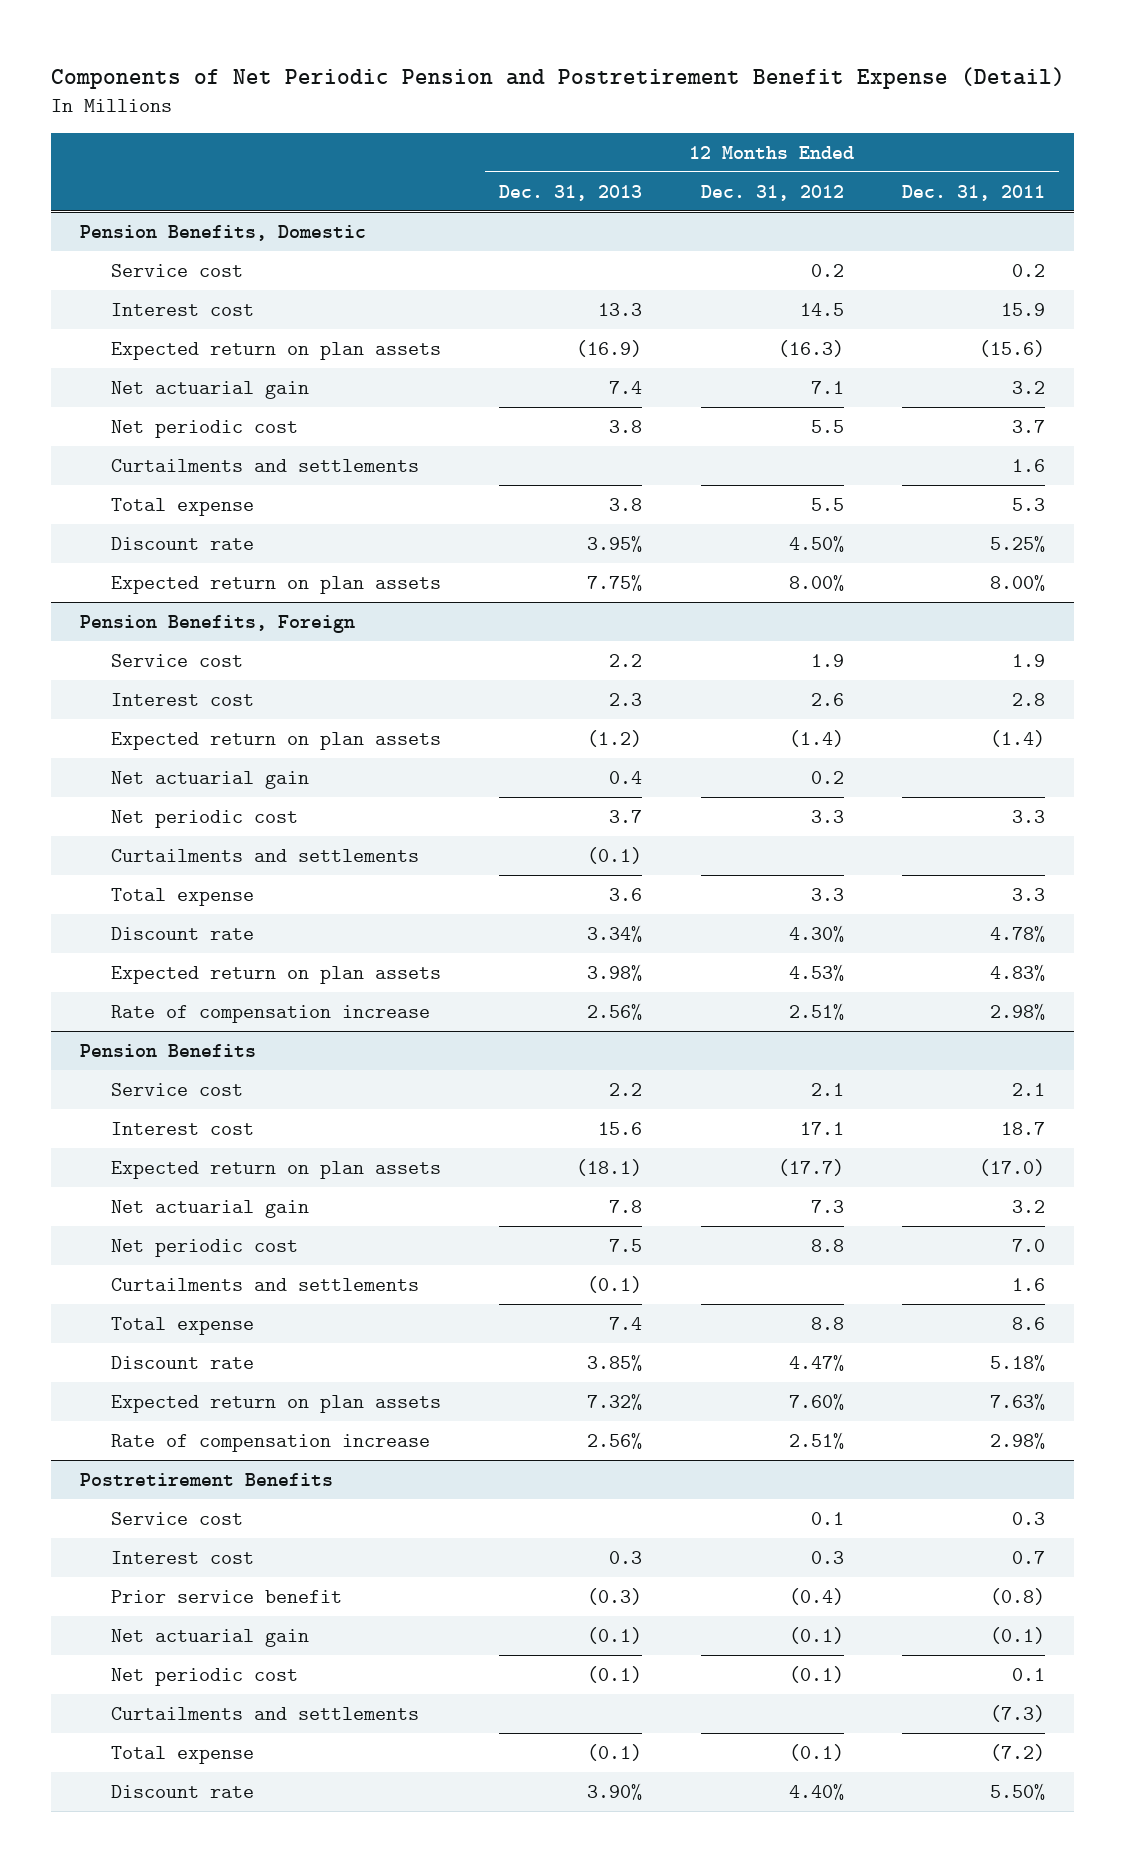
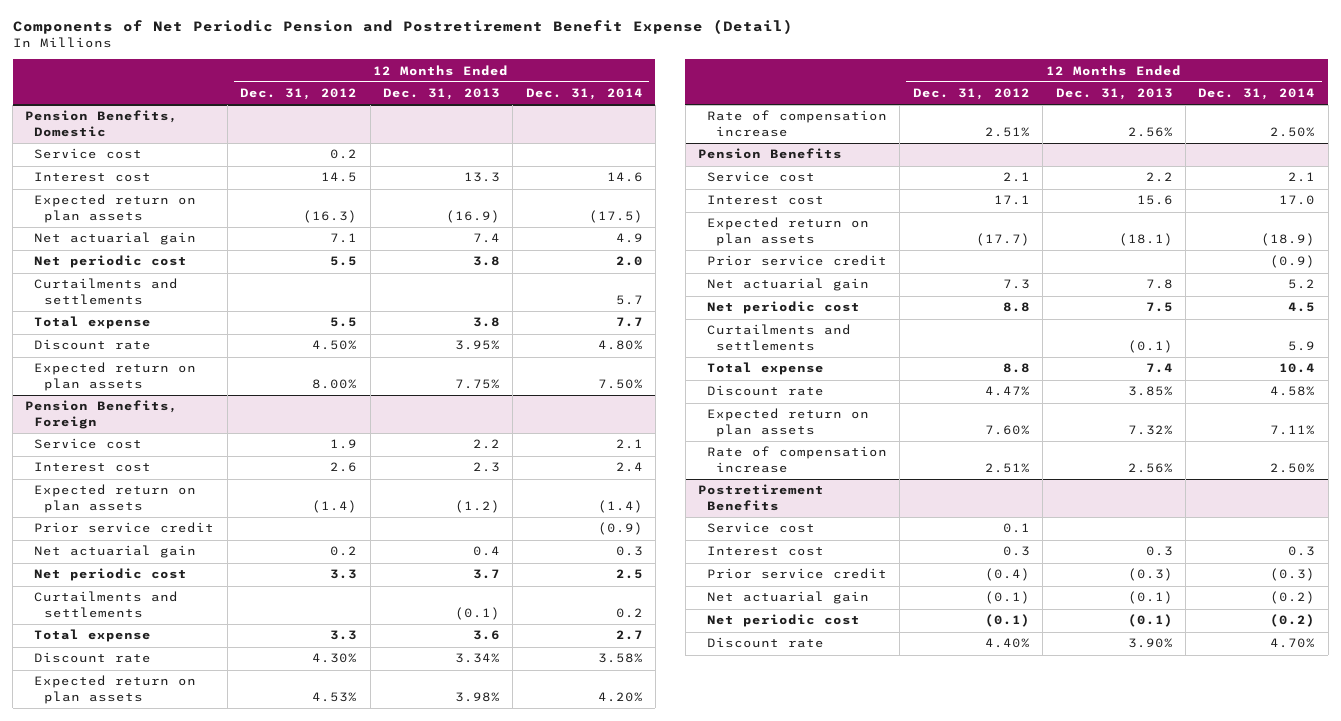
- | 12 Months Ended Dec. 31, 2013 | 12 Months Ended Dec. 31, 2012 | 12 Months Ended Dec. 31, 2011
+ | 12 Months Ended Dec. 31, 2012 | 12 Months Ended Dec. 31, 2013 | 12 Months Ended Dec. 31, 2014
@ Pension Benefits, Foreign
+ Prior service credit | | | (0.9)
@ Pension Benefits
+ Prior service credit | | | (0.9)
@ Postretirement Benefits
- Prior service benefit | (0.3) | (0.4) | (0.8)
+ Prior service credit | (0.4) | (0.3) | (0.3)
- Curtailments and settlements | | | (7.3)
- Total expense | (0.1) | (0.1) | (7.2)

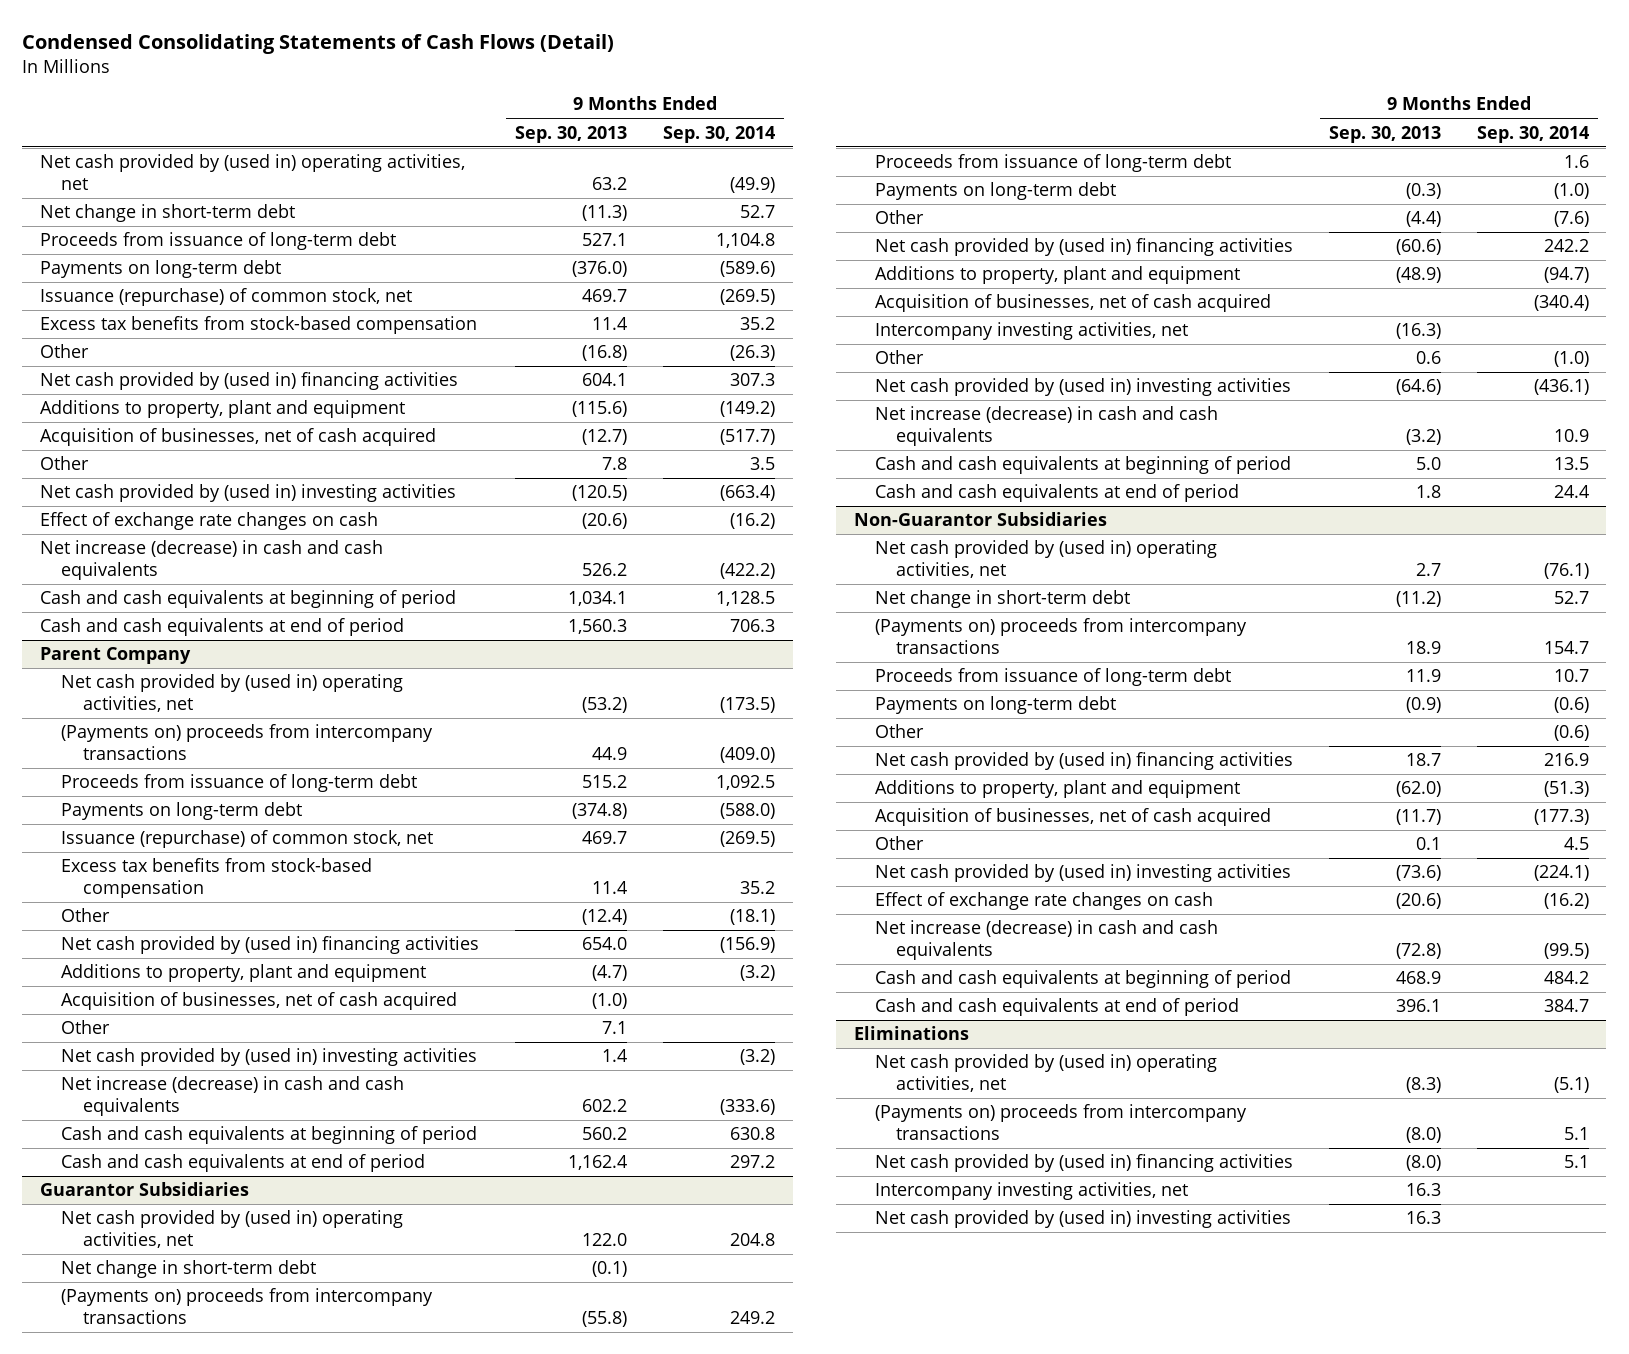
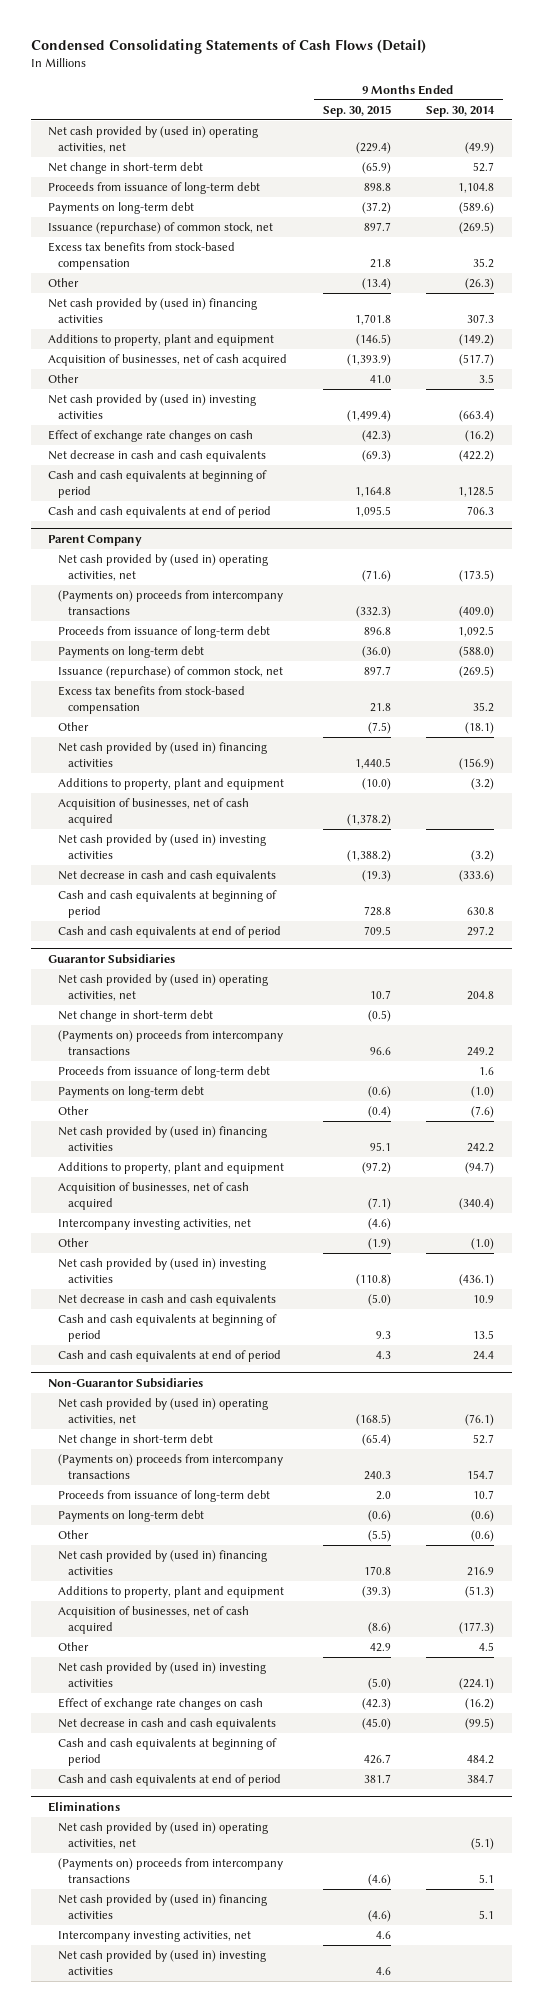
- | 9 Months Ended Sep. 30, 2013 | 9 Months Ended Sep. 30, 2014
+ | 9 Months Ended Sep. 30, 2015 | 9 Months Ended Sep. 30, 2014
- Net increase (decrease) in cash and cash equivalents | 526.2 | (422.2)
+ Net decrease in cash and cash equivalents | (69.3) | (422.2)
@ Parent Company
- Other | 7.1 |
- Net increase (decrease) in cash and cash equivalents | 602.2 | (333.6)
+ Net decrease in cash and cash equivalents | (19.3) | (333.6)
@ Guarantor Subsidiaries
- Net increase (decrease) in cash and cash equivalents | (3.2) | 10.9
+ Net decrease in cash and cash equivalents | (5.0) | 10.9
@ Non-Guarantor Subsidiaries
- Net increase (decrease) in cash and cash equivalents | (72.8) | (99.5)
+ Net decrease in cash and cash equivalents | (45.0) | (99.5)

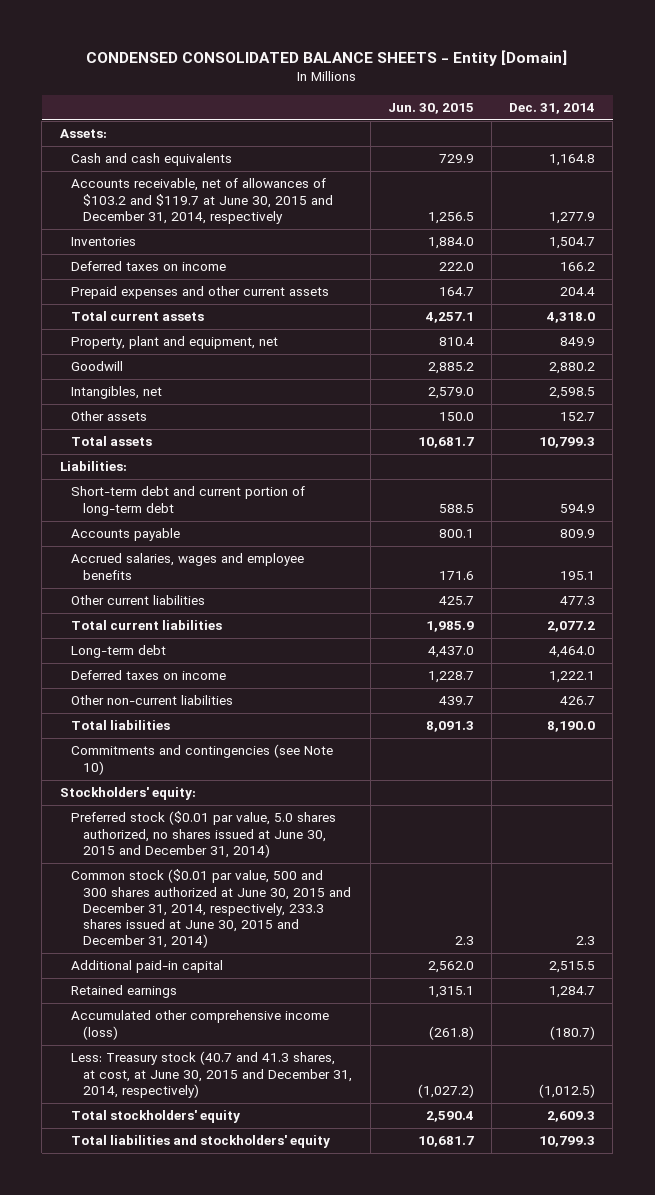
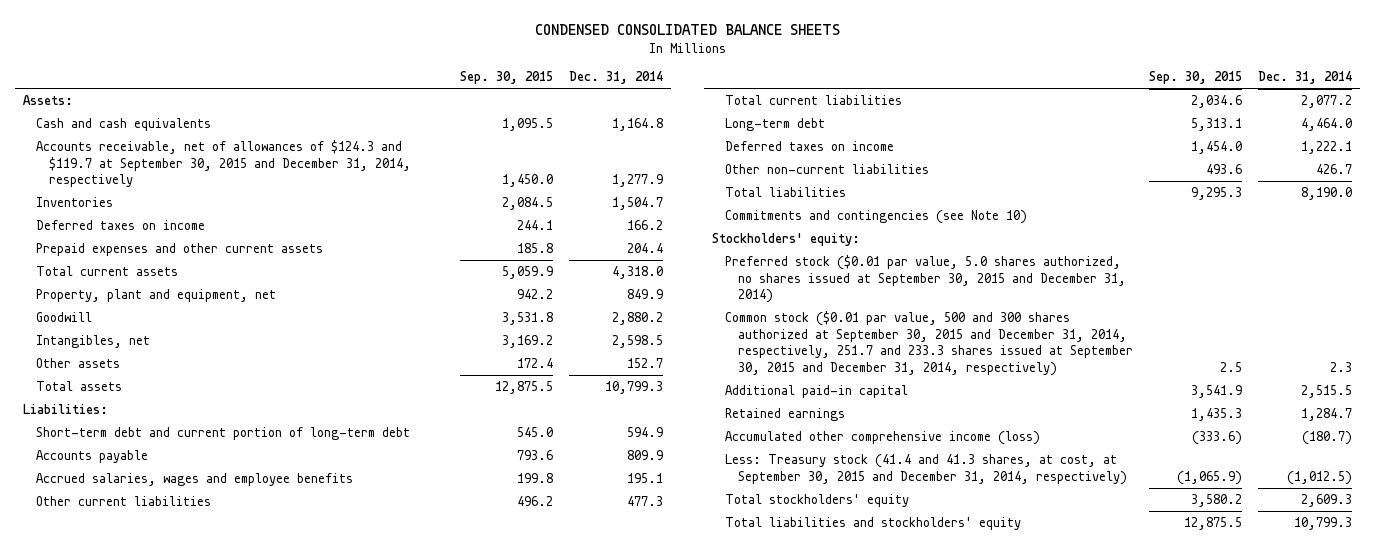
- CONDENSED CONSOLIDATED BALANCE SHEETS - Entity [Domain]
+ CONDENSED CONSOLIDATED BALANCE SHEETS
- | Jun. 30, 2015 | Dec. 31, 2014
+ | Sep. 30, 2015 | Dec. 31, 2014
- Accounts receivable, net of allowances of $103.2 and $119.7 at June 30, 2015 and December 31, 2014, respectively | 1,256.5 | 1,277.9
+ Accounts receivable, net of allowances of $124.3 and $119.7 at September 30, 2015 and December 31, 2014, respectively | 1,450.0 | 1,277.9
- Preferred stock ($0.01 par value, 5.0 shares authorized, no shares issued at June 30, 2015 and December 31, 2014)
- Common stock ($0.01 par value, 500 and 300 shares authorized at June 30, 2015 and December 31, 2014, respectively, 233.3 shares issued at June 30, 2015 and December 31, 2014) | 2.3 | 2.3
+ Preferred stock ($0.01 par value, 5.0 shares authorized, no shares issued at September 30, 2015 and December 31, 2014)
+ Common stock ($0.01 par value, 500 and 300 shares authorized at September 30, 2015 and December 31, 2014, respectively, 251.7 and 233.3 shares issued at September 30, 2015 and December 31, 2014, respectively) | 2.5 | 2.3
- Less: Treasury stock (40.7 and 41.3 shares, at cost, at June 30, 2015 and December 31, 2014, respectively) | (1,027.2) | (1,012.5)
+ Less: Treasury stock (41.4 and 41.3 shares, at cost, at September 30, 2015 and December 31, 2014, respectively) | (1,065.9) | (1,012.5)

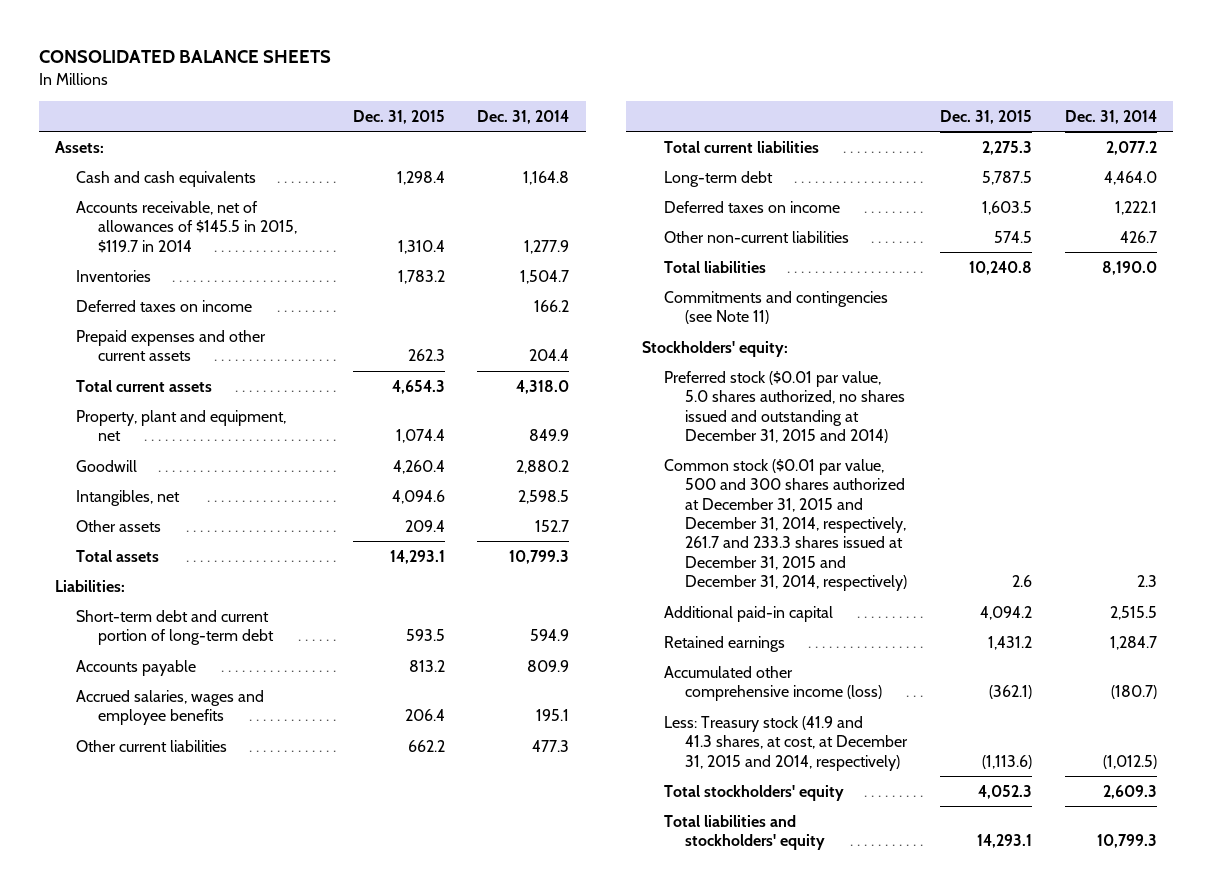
- CONDENSED CONSOLIDATED BALANCE SHEETS
+ CONSOLIDATED BALANCE SHEETS
- | Sep. 30, 2015 | Dec. 31, 2014
+ | Dec. 31, 2015 | Dec. 31, 2014
- Accounts receivable, net of allowances of $124.3 and $119.7 at September 30, 2015 and December 31, 2014, respectively | 1,450.0 | 1,277.9
+ Accounts receivable, net of allowances of $145.5 in 2015, $119.7 in 2014 | 1,310.4 | 1,277.9
- Commitments and contingencies (see Note 10)
+ Commitments and contingencies (see Note 11)
- Preferred stock ($0.01 par value, 5.0 shares authorized, no shares issued at September 30, 2015 and December 31, 2014)
- Common stock ($0.01 par value, 500 and 300 shares authorized at September 30, 2015 and December 31, 2014, respectively, 251.7 and 233.3 shares issued at September 30, 2015 and December 31, 2014, respectively) | 2.5 | 2.3
+ Preferred stock ($0.01 par value, 5.0 shares authorized, no shares issued and outstanding at December 31, 2015 and 2014)
+ Common stock ($0.01 par value, 500 and 300 shares authorized at December 31, 2015 and December 31, 2014, respectively, 261.7 and 233.3 shares issued at December 31, 2015 and December 31, 2014, respectively) | 2.6 | 2.3
- Less: Treasury stock (41.4 and 41.3 shares, at cost, at September 30, 2015 and December 31, 2014, respectively) | (1,065.9) | (1,012.5)
+ Less: Treasury stock (41.9 and 41.3 shares, at cost, at December 31, 2015 and 2014, respectively) | (1,113.6) | (1,012.5)

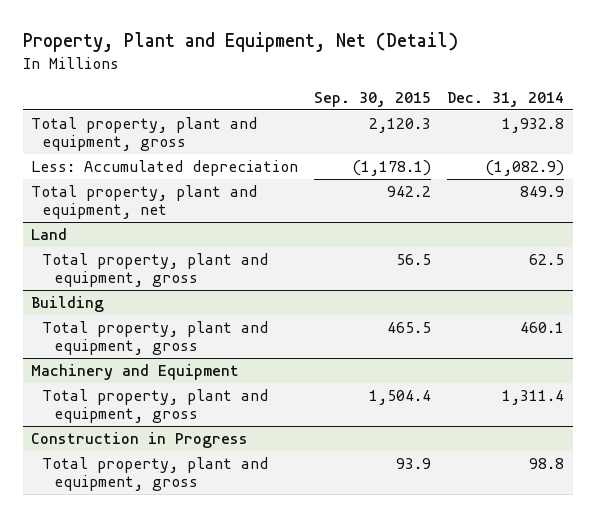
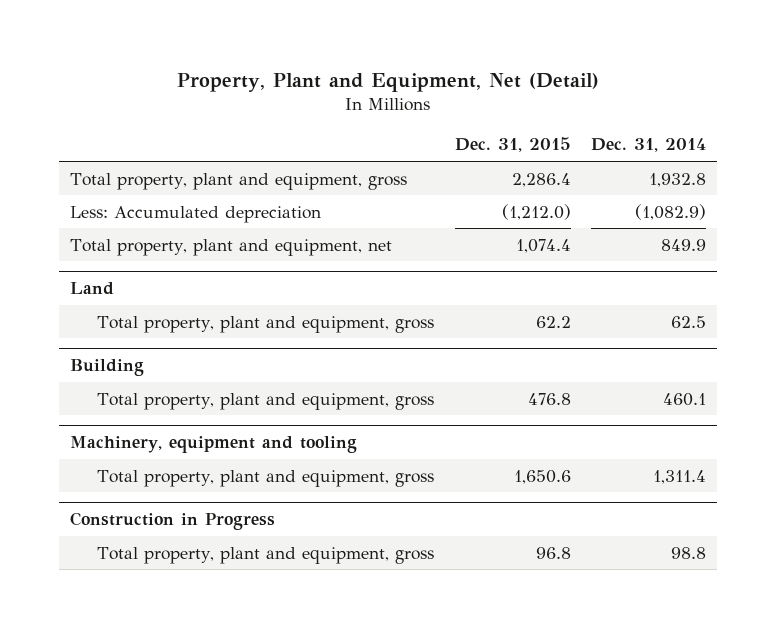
- | Sep. 30, 2015 | Dec. 31, 2014
+ | Dec. 31, 2015 | Dec. 31, 2014
- Machinery and Equipment
+ Machinery, equipment and tooling

